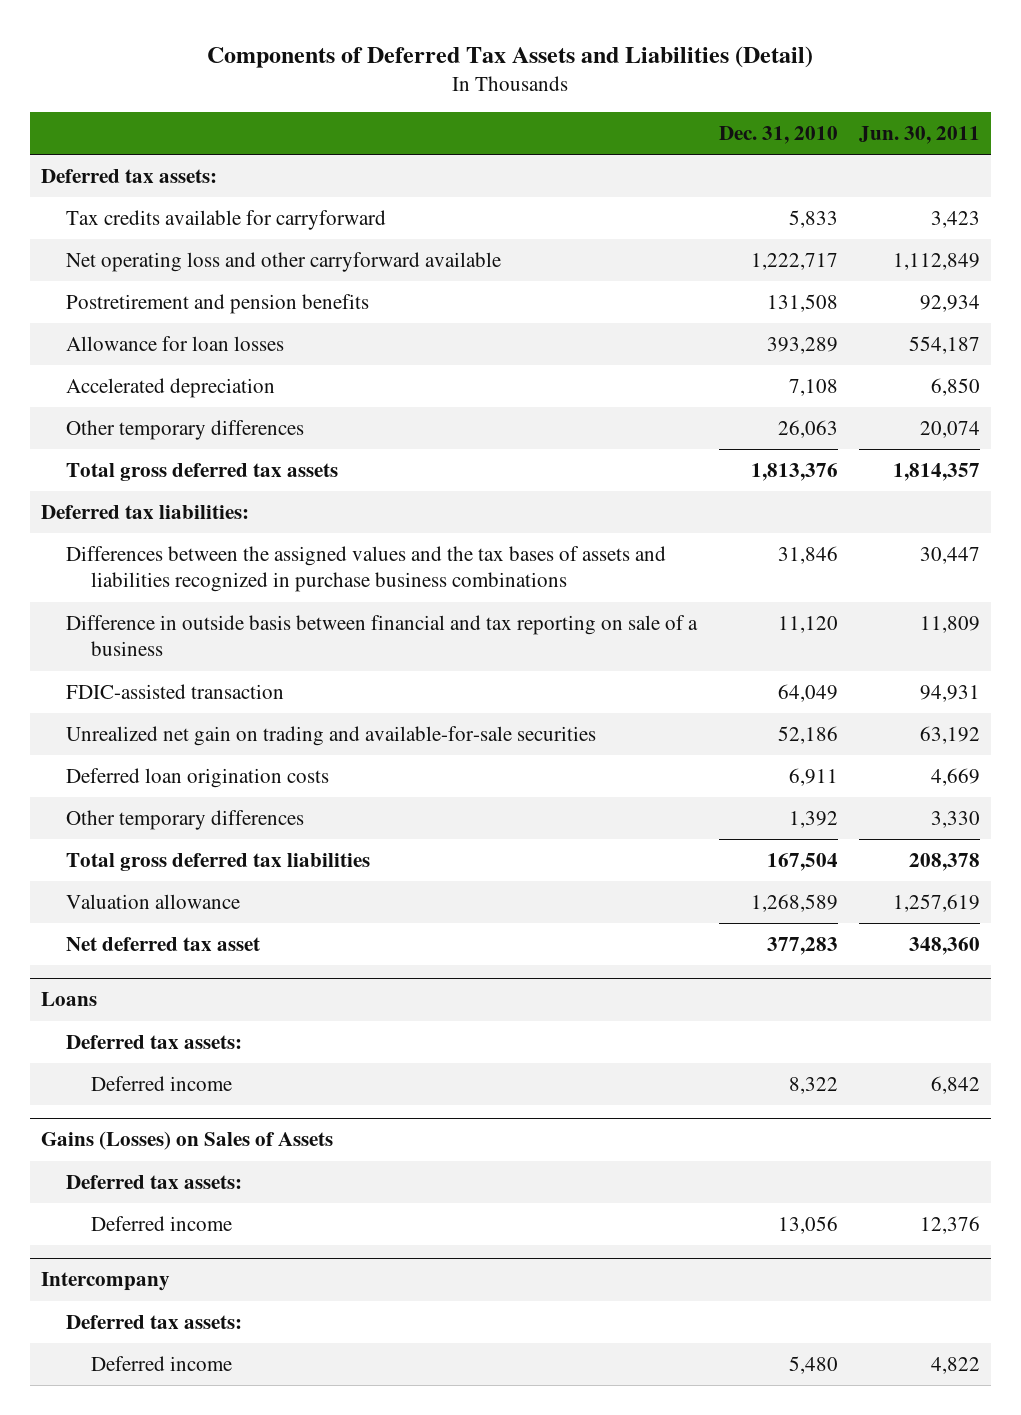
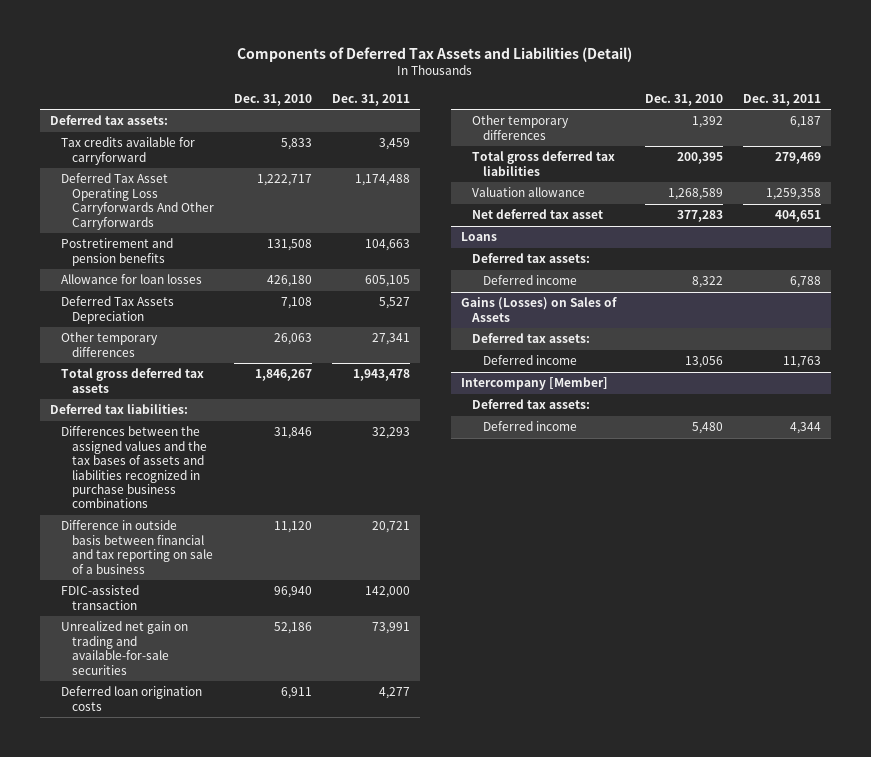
- | Dec. 31, 2010 | Jun. 30, 2011
+ | Dec. 31, 2010 | Dec. 31, 2011
- Net operating loss and other carryforward available | 1,222,717 | 1,112,849
+ Deferred Tax Asset Operating Loss Carryforwards And Other Carryforwards | 1,222,717 | 1,174,488
- Allowance for loan losses | 393,289 | 554,187
- Accelerated depreciation | 7,108 | 6,850
+ Allowance for loan losses | 426,180 | 605,105
+ Deferred Tax Assets Depreciation | 7,108 | 5,527
- Total gross deferred tax assets | 1,813,376 | 1,814,357
+ Total gross deferred tax assets | 1,846,267 | 1,943,478
- FDIC-assisted transaction | 64,049 | 94,931
+ FDIC-assisted transaction | 96,940 | 142,000
- Total gross deferred tax liabilities | 167,504 | 208,378
+ Total gross deferred tax liabilities | 200,395 | 279,469
- Intercompany
+ Intercompany [Member]

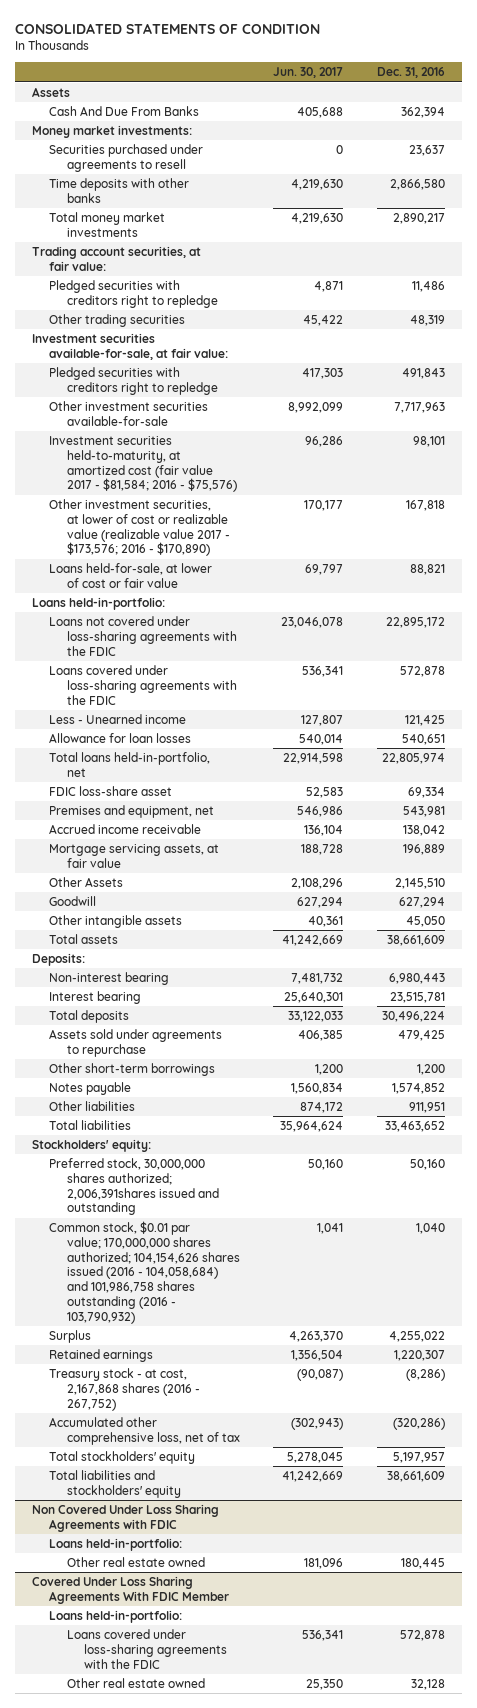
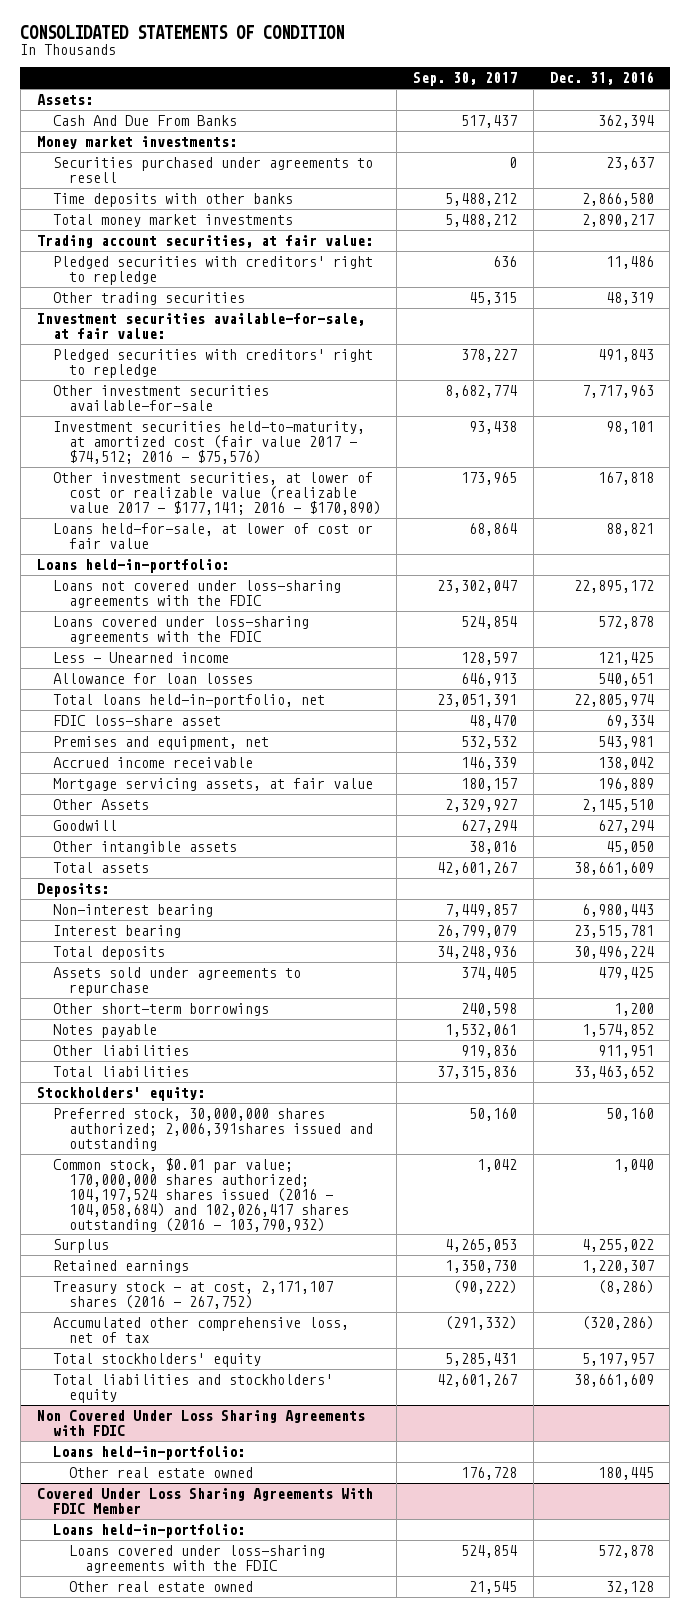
- | Jun. 30, 2017 | Dec. 31, 2016
+ | Sep. 30, 2017 | Dec. 31, 2016
- Assets
+ Assets:
- Pledged securities with creditors right to repledge | 4,871 | 11,486
+ Pledged securities with creditors' right to repledge | 636 | 11,486
- Pledged securities with creditors right to repledge | 417,303 | 491,843
+ Pledged securities with creditors' right to repledge | 378,227 | 491,843
- Investment securities held-to-maturity, at amortized cost (fair value 2017 - $81,584; 2016 - $75,576) | 96,286 | 98,101
- Other investment securities, at lower of cost or realizable value (realizable value 2017 - $173,576; 2016 - $170,890) | 170,177 | 167,818
+ Investment securities held-to-maturity, at amortized cost (fair value 2017 - $74,512; 2016 - $75,576) | 93,438 | 98,101
+ Other investment securities, at lower of cost or realizable value (realizable value 2017 - $177,141; 2016 - $170,890) | 173,965 | 167,818
- Common stock, $0.01 par value; 170,000,000 shares authorized; 104,154,626 shares issued (2016 - 104,058,684) and 101,986,758 shares outstanding (2016 - 103,790,932) | 1,041 | 1,040
+ Common stock, $0.01 par value; 170,000,000 shares authorized; 104,197,524 shares issued (2016 - 104,058,684) and 102,026,417 shares outstanding (2016 - 103,790,932) | 1,042 | 1,040
- Treasury stock - at cost, 2,167,868 shares (2016 - 267,752) | (90,087) | (8,286)
+ Treasury stock - at cost, 2,171,107 shares (2016 - 267,752) | (90,222) | (8,286)

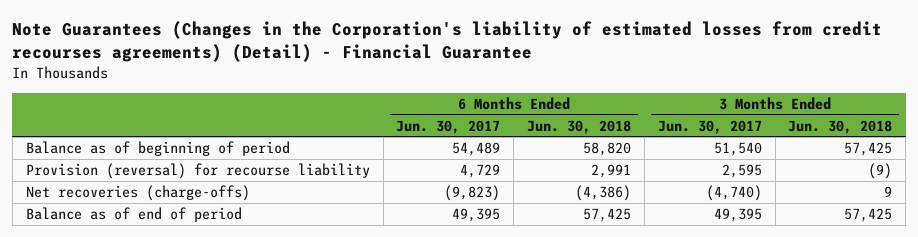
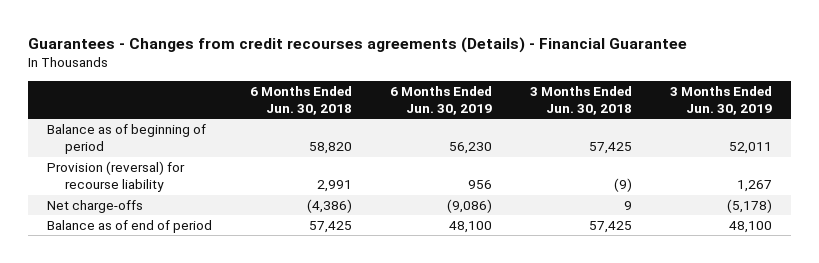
- Note Guarantees (Changes in the Corporation's liability of estimated losses from credit recourses agreements) (Detail) - Financial Guarantee
+ Guarantees - Changes from credit recourses agreements (Details) - Financial Guarantee
- | 6 Months Ended Jun. 30, 2017 | 6 Months Ended Jun. 30, 2018 | 3 Months Ended Jun. 30, 2017 | 3 Months Ended Jun. 30, 2018
+ | 6 Months Ended Jun. 30, 2018 | 6 Months Ended Jun. 30, 2019 | 3 Months Ended Jun. 30, 2018 | 3 Months Ended Jun. 30, 2019
- Net recoveries (charge-offs) | (9,823) | (4,386) | (4,740) | 9
+ Net charge-offs | (4,386) | (9,086) | 9 | (5,178)

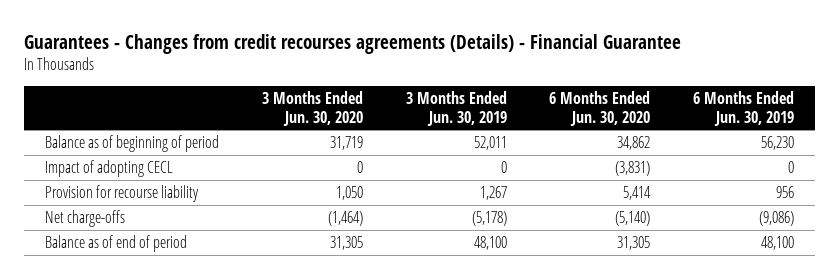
- | 6 Months Ended Jun. 30, 2018 | 6 Months Ended Jun. 30, 2019 | 3 Months Ended Jun. 30, 2018 | 3 Months Ended Jun. 30, 2019
+ | 3 Months Ended Jun. 30, 2020 | 3 Months Ended Jun. 30, 2019 | 6 Months Ended Jun. 30, 2020 | 6 Months Ended Jun. 30, 2019
- Provision (reversal) for recourse liability | 2,991 | 956 | (9) | 1,267
+ Impact of adopting CECL | 0 | 0 | (3,831) | 0
+ Provision for recourse liability | 1,050 | 1,267 | 5,414 | 956

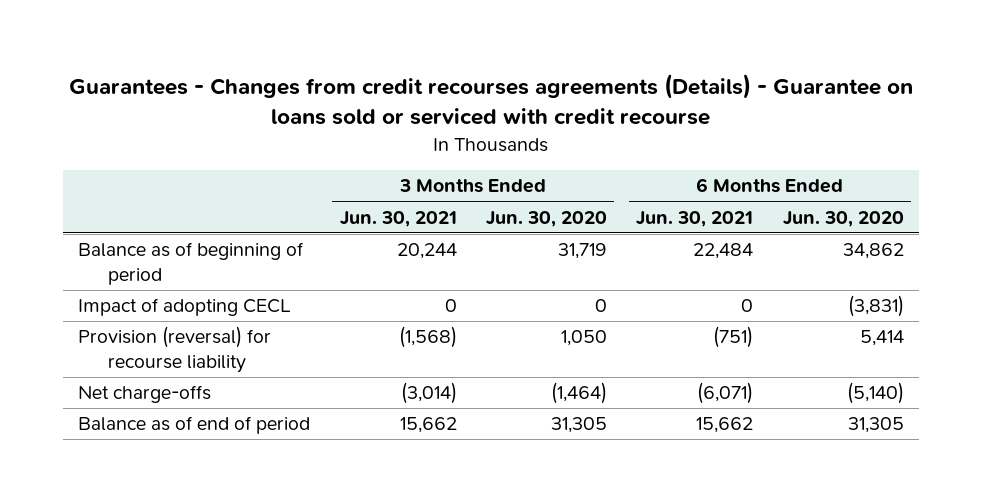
- Guarantees - Changes from credit recourses agreements (Details) - Financial Guarantee
+ Guarantees - Changes from credit recourses agreements (Details) - Guarantee on loans sold or serviced with credit recourse
- | 3 Months Ended Jun. 30, 2020 | 3 Months Ended Jun. 30, 2019 | 6 Months Ended Jun. 30, 2020 | 6 Months Ended Jun. 30, 2019
+ | 3 Months Ended Jun. 30, 2021 | 3 Months Ended Jun. 30, 2020 | 6 Months Ended Jun. 30, 2021 | 6 Months Ended Jun. 30, 2020
- Provision for recourse liability | 1,050 | 1,267 | 5,414 | 956
+ Provision (reversal) for recourse liability | (1,568) | 1,050 | (751) | 5,414

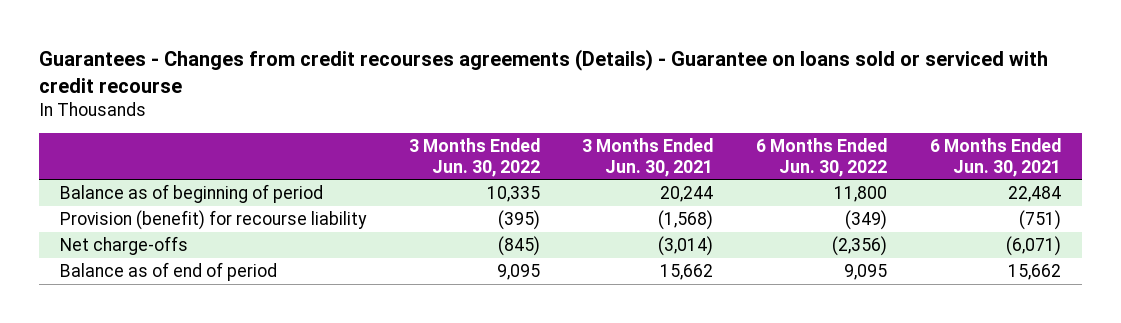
- | 3 Months Ended Jun. 30, 2021 | 3 Months Ended Jun. 30, 2020 | 6 Months Ended Jun. 30, 2021 | 6 Months Ended Jun. 30, 2020
+ | 3 Months Ended Jun. 30, 2022 | 3 Months Ended Jun. 30, 2021 | 6 Months Ended Jun. 30, 2022 | 6 Months Ended Jun. 30, 2021
- Impact of adopting CECL | 0 | 0 | 0 | (3,831)
- Provision (reversal) for recourse liability | (1,568) | 1,050 | (751) | 5,414
+ Provision (benefit) for recourse liability | (395) | (1,568) | (349) | (751)

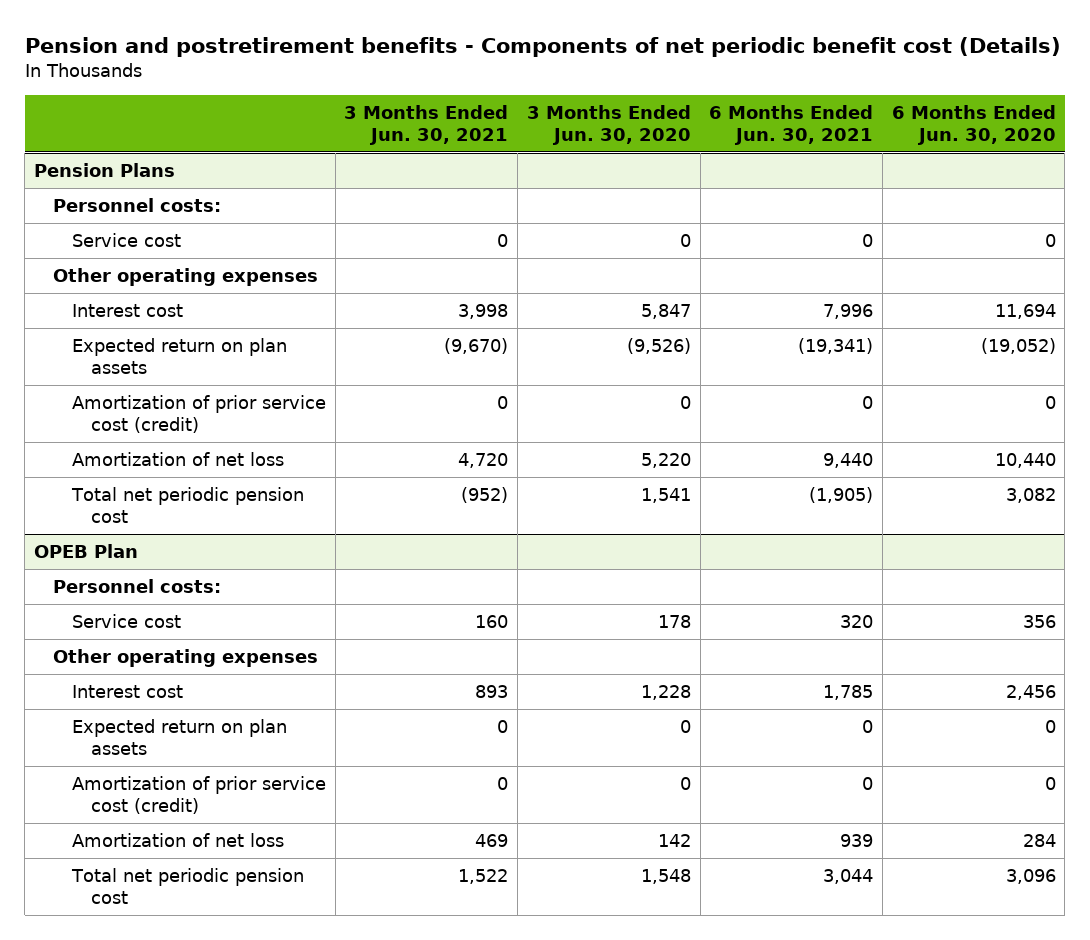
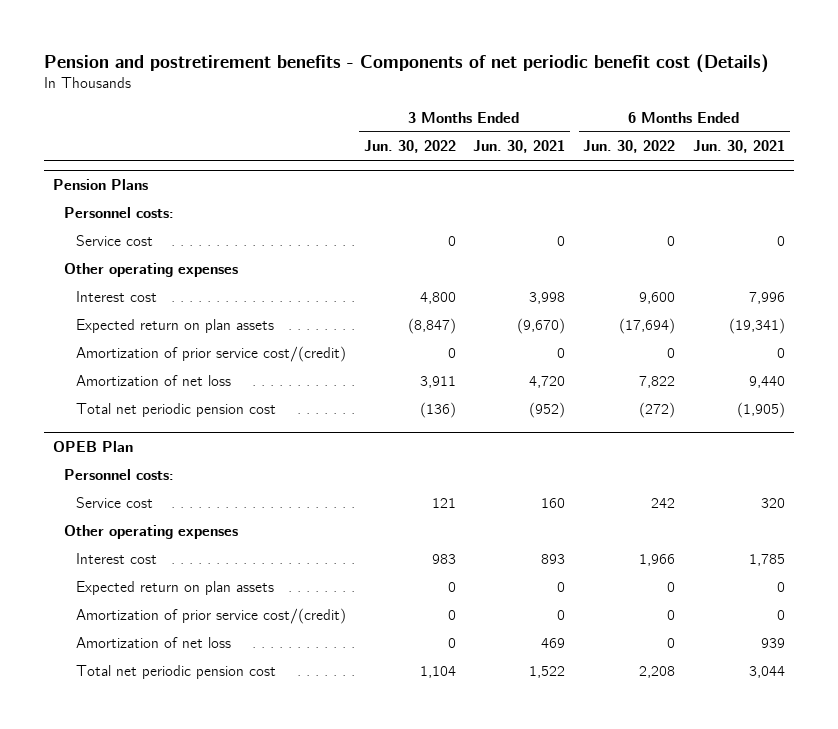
- | 3 Months Ended Jun. 30, 2021 | 3 Months Ended Jun. 30, 2020 | 6 Months Ended Jun. 30, 2021 | 6 Months Ended Jun. 30, 2020
+ | 3 Months Ended Jun. 30, 2022 | 3 Months Ended Jun. 30, 2021 | 6 Months Ended Jun. 30, 2022 | 6 Months Ended Jun. 30, 2021
@ Pension Plans
- Amortization of prior service cost (credit) | 0 | 0 | 0 | 0
+ Amortization of prior service cost/(credit) | 0 | 0 | 0 | 0
@ OPEB Plan
- Amortization of prior service cost (credit) | 0 | 0 | 0 | 0
+ Amortization of prior service cost/(credit) | 0 | 0 | 0 | 0

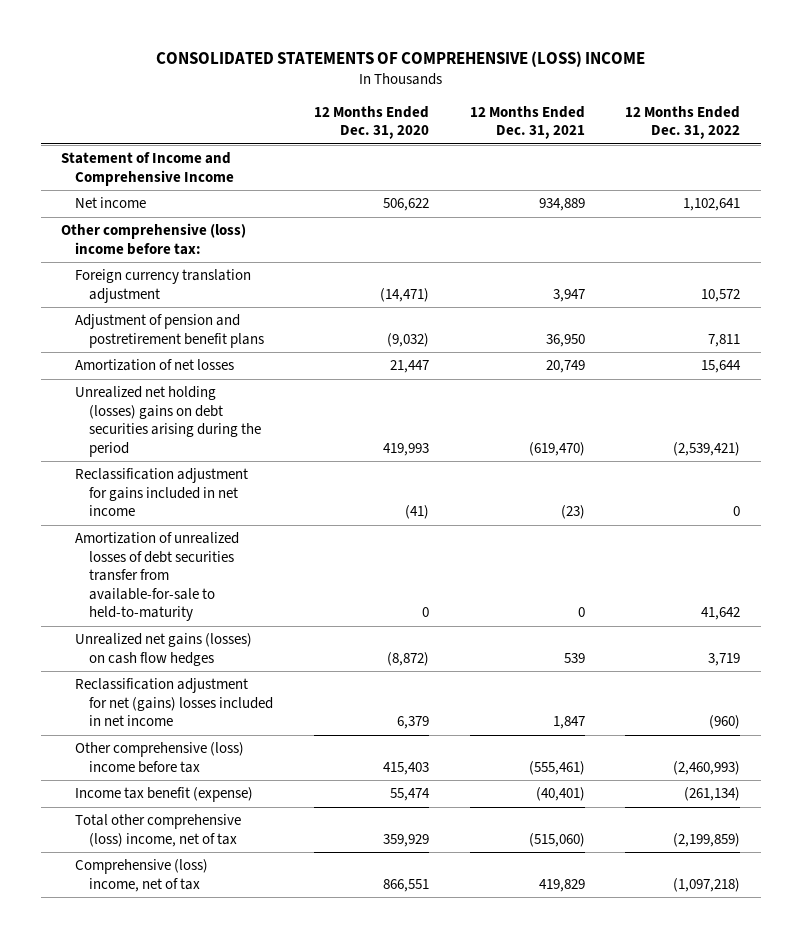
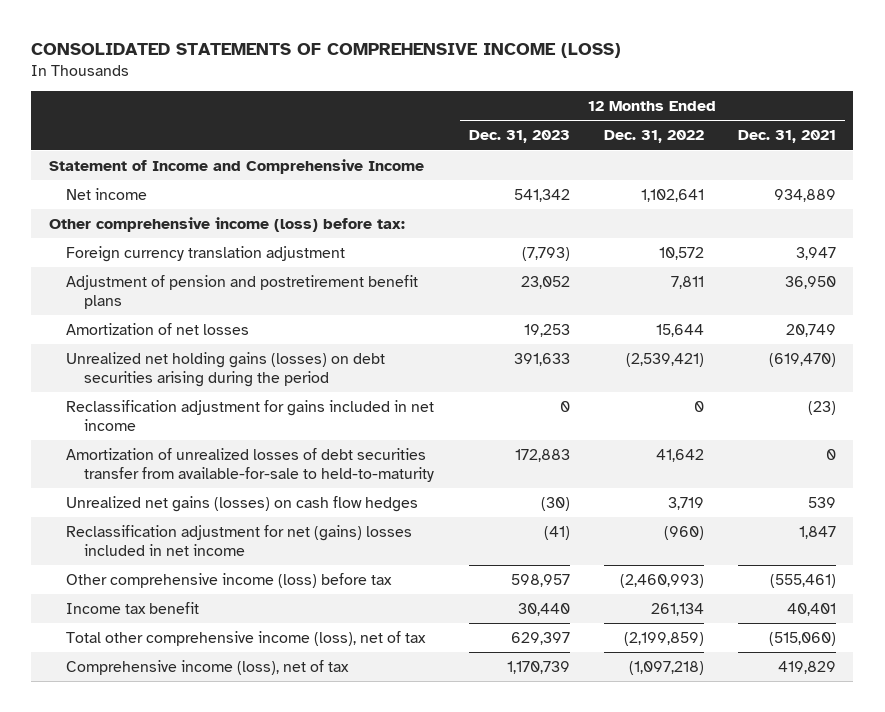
- CONSOLIDATED STATEMENTS OF COMPREHENSIVE (LOSS) INCOME
+ CONSOLIDATED STATEMENTS OF COMPREHENSIVE INCOME (LOSS)
- | 12 Months Ended Dec. 31, 2020 | 12 Months Ended Dec. 31, 2021 | 12 Months Ended Dec. 31, 2022
+ | 12 Months Ended Dec. 31, 2023 | 12 Months Ended Dec. 31, 2022 | 12 Months Ended Dec. 31, 2021
- Other comprehensive (loss) income before tax:
+ Other comprehensive income (loss) before tax:
- Unrealized net holding (losses) gains on debt securities arising during the period | 419,993 | (619,470) | (2,539,421)
+ Unrealized net holding gains (losses) on debt securities arising during the period | 391,633 | (2,539,421) | (619,470)
- Other comprehensive (loss) income before tax | 415,403 | (555,461) | (2,460,993)
- Income tax benefit (expense) | 55,474 | (40,401) | (261,134)
- Total other comprehensive (loss) income, net of tax | 359,929 | (515,060) | (2,199,859)
- Comprehensive (loss) income, net of tax | 866,551 | 419,829 | (1,097,218)
+ Other comprehensive income (loss) before tax | 598,957 | (2,460,993) | (555,461)
+ Income tax benefit | 30,440 | 261,134 | 40,401
+ Total other comprehensive income (loss), net of tax | 629,397 | (2,199,859) | (515,060)
+ Comprehensive income (loss), net of tax | 1,170,739 | (1,097,218) | 419,829

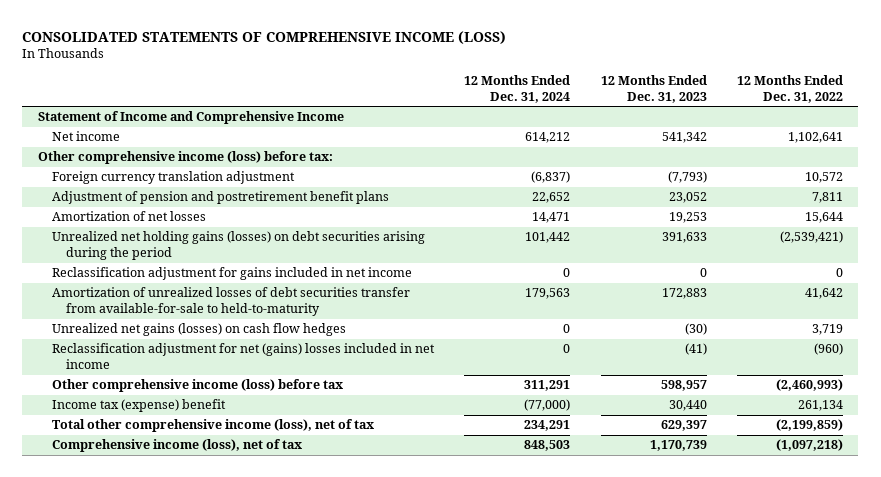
- | 12 Months Ended Dec. 31, 2023 | 12 Months Ended Dec. 31, 2022 | 12 Months Ended Dec. 31, 2021
+ | 12 Months Ended Dec. 31, 2024 | 12 Months Ended Dec. 31, 2023 | 12 Months Ended Dec. 31, 2022
- Income tax benefit | 30,440 | 261,134 | 40,401
+ Income tax (expense) benefit | (77,000) | 30,440 | 261,134

